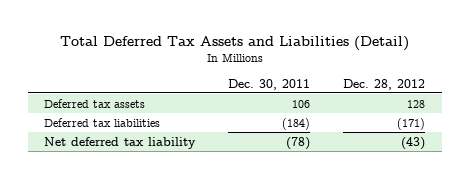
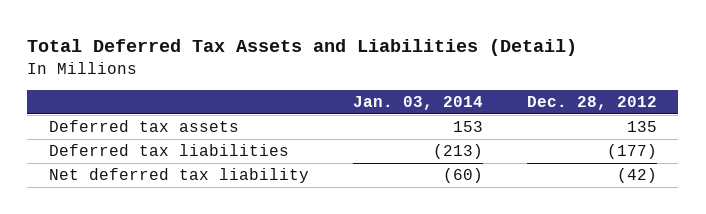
- | Dec. 30, 2011 | Dec. 28, 2012
+ | Jan. 03, 2014 | Dec. 28, 2012
- Deferred tax assets | 106 | 128
- Deferred tax liabilities | (184) | (171)
- Net deferred tax liability | (78) | (43)
+ Deferred tax assets | 153 | 135
+ Deferred tax liabilities | (213) | (177)
+ Net deferred tax liability | (60) | (42)

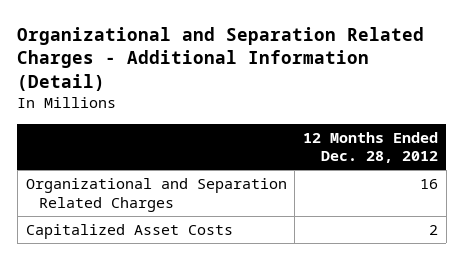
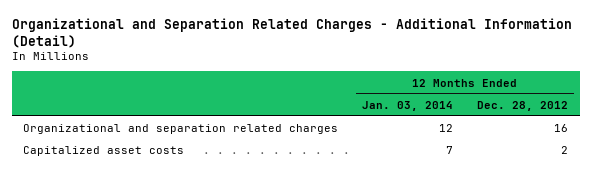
- | 12 Months Ended Dec. 28, 2012
+ | 12 Months Ended Jan. 03, 2014 | 12 Months Ended Dec. 28, 2012
- Organizational and Separation Related Charges | 16
- Capitalized Asset Costs | 2
+ Organizational and separation related charges | 12 | 16
+ Capitalized asset costs | 7 | 2

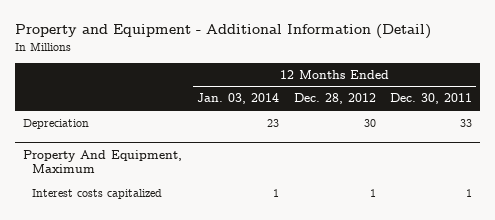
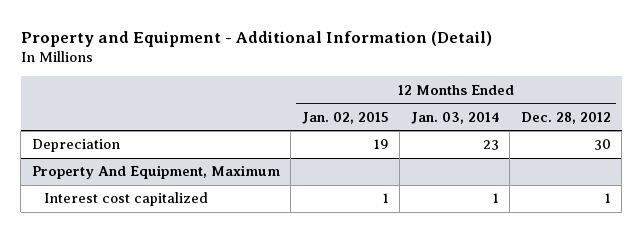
- | 12 Months Ended Jan. 03, 2014 | 12 Months Ended Dec. 28, 2012 | 12 Months Ended Dec. 30, 2011
+ | 12 Months Ended Jan. 02, 2015 | 12 Months Ended Jan. 03, 2014 | 12 Months Ended Dec. 28, 2012
@ Property And Equipment, Maximum
- Interest costs capitalized | 1 | 1 | 1
+ Interest cost capitalized | 1 | 1 | 1

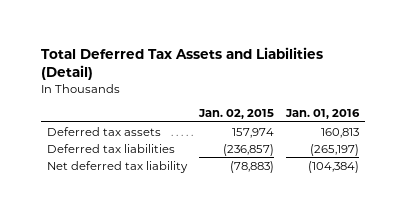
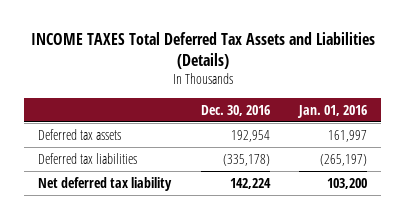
- Total Deferred Tax Assets and Liabilities (Detail)
+ INCOME TAXES Total Deferred Tax Assets and Liabilities (Details)
- | Jan. 02, 2015 | Jan. 01, 2016
+ | Dec. 30, 2016 | Jan. 01, 2016
- Deferred tax assets | 157,974 | 160,813
+ Deferred tax assets | 192,954 | 161,997
- Net deferred tax liability | (78,883) | (104,384)
+ Net deferred tax liability | 142,224 | 103,200

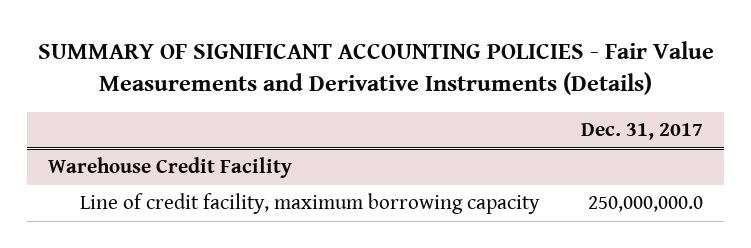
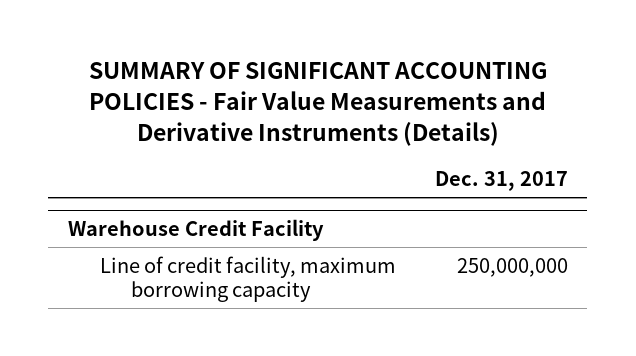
@ Warehouse Credit Facility
- Line of credit facility, maximum borrowing capacity | 250,000,000.0
+ Line of credit facility, maximum borrowing capacity | 250,000,000

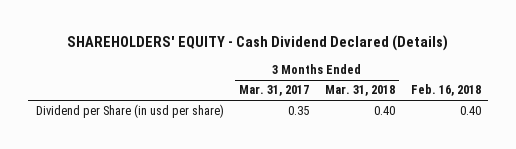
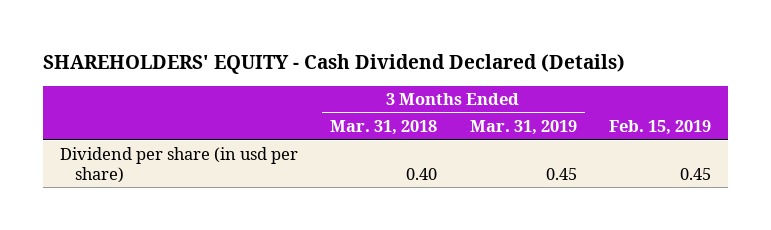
- | 3 Months Ended Mar. 31, 2017 | 3 Months Ended Mar. 31, 2018 | Feb. 16, 2018
+ | 3 Months Ended Mar. 31, 2018 | 3 Months Ended Mar. 31, 2019 | Feb. 15, 2019
- Dividend per Share (in usd per share) | 0.35 | 0.40 | 0.40
+ Dividend per share (in usd per share) | 0.40 | 0.45 | 0.45

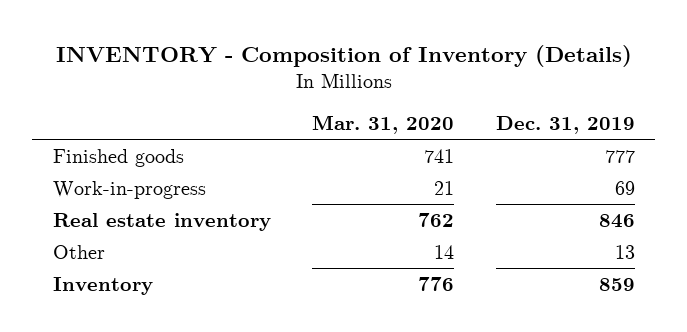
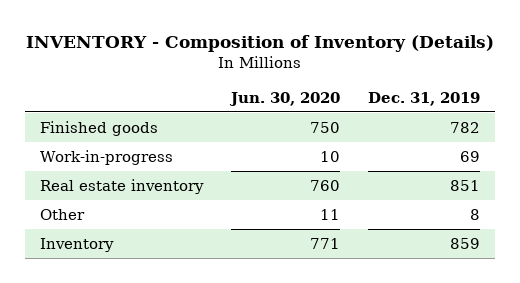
- | Mar. 31, 2020 | Dec. 31, 2019
+ | Jun. 30, 2020 | Dec. 31, 2019
- Finished goods | 741 | 777
+ Finished goods | 750 | 782
- Real estate inventory | 762 | 846
- Other | 14 | 13
+ Real estate inventory | 760 | 851
+ Other | 11 | 8

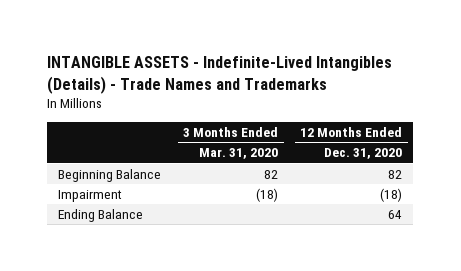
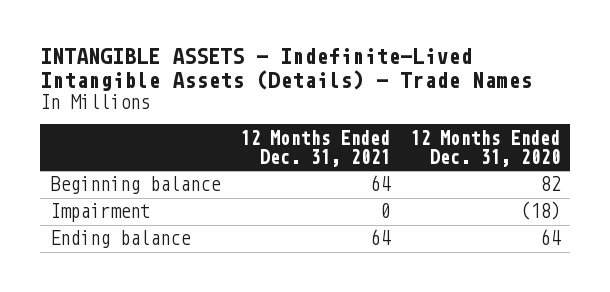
- INTANGIBLE ASSETS - Indefinite-Lived Intangibles (Details) - Trade Names and Trademarks
+ INTANGIBLE ASSETS - Indefinite-Lived Intangible Assets (Details) - Trade Names
- | 3 Months Ended Mar. 31, 2020 | 12 Months Ended Dec. 31, 2020
+ | 12 Months Ended Dec. 31, 2021 | 12 Months Ended Dec. 31, 2020
- Beginning Balance | 82 | 82
+ Beginning balance | 64 | 82
- Ending Balance | | 64
+ Ending balance | 64 | 64

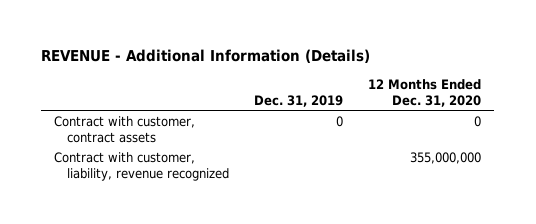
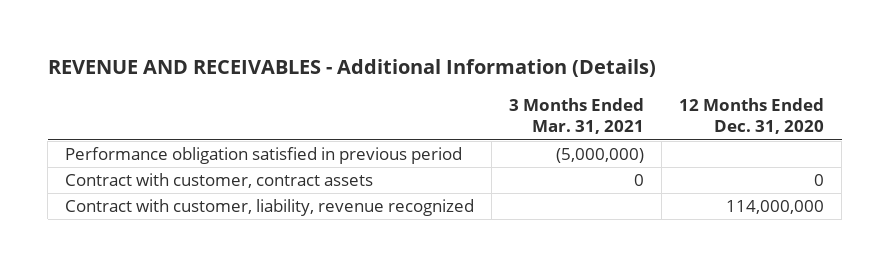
- REVENUE - Additional Information (Details)
+ REVENUE AND RECEIVABLES - Additional Information (Details)
- | Dec. 31, 2019 | 12 Months Ended Dec. 31, 2020
+ | 3 Months Ended Mar. 31, 2021 | 12 Months Ended Dec. 31, 2020
+ Performance obligation satisfied in previous period | (5,000,000) |
- Contract with customer, liability, revenue recognized | | 355,000,000
+ Contract with customer, liability, revenue recognized | | 114,000,000

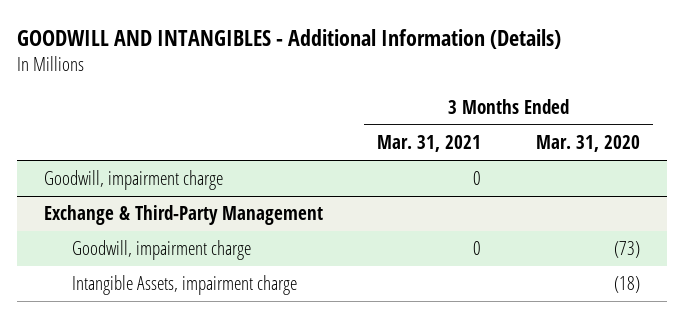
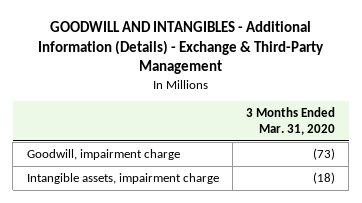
- GOODWILL AND INTANGIBLES - Additional Information (Details)
+ GOODWILL AND INTANGIBLES - Additional Information (Details) - Exchange & Third-Party Management
- | 3 Months Ended Mar. 31, 2021 | 3 Months Ended Mar. 31, 2020
+ | 3 Months Ended Mar. 31, 2020
- Goodwill, impairment charge | 0 |
- Exchange & Third-Party Management
- Intangible Assets, impairment charge | | (18)
+ Intangible assets, impairment charge | (18)

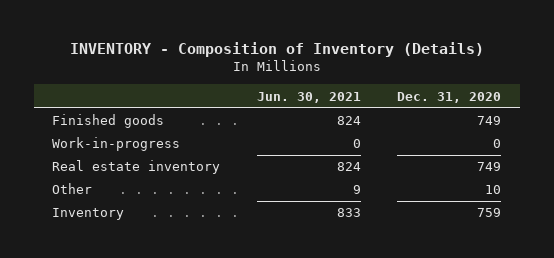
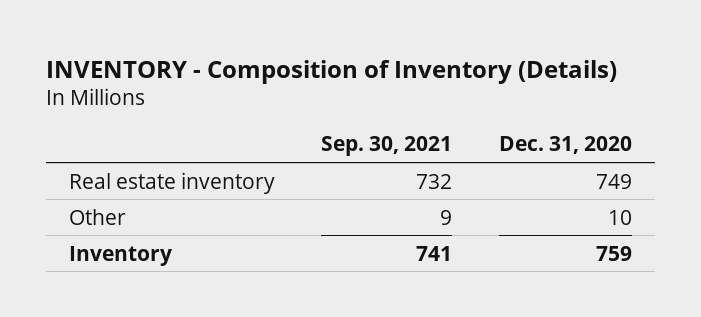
- | Jun. 30, 2021 | Dec. 31, 2020
+ | Sep. 30, 2021 | Dec. 31, 2020
- Finished goods | 824 | 749
- Work-in-progress | 0 | 0

